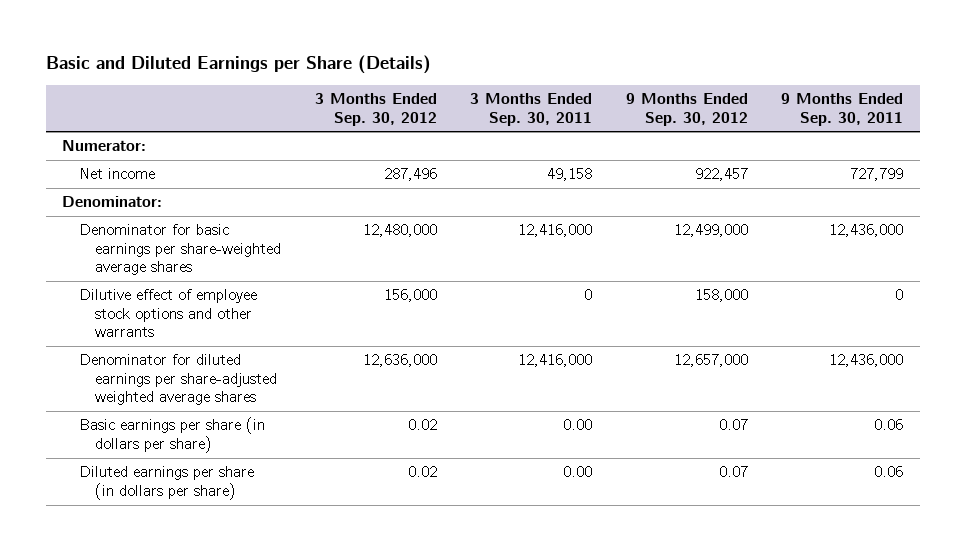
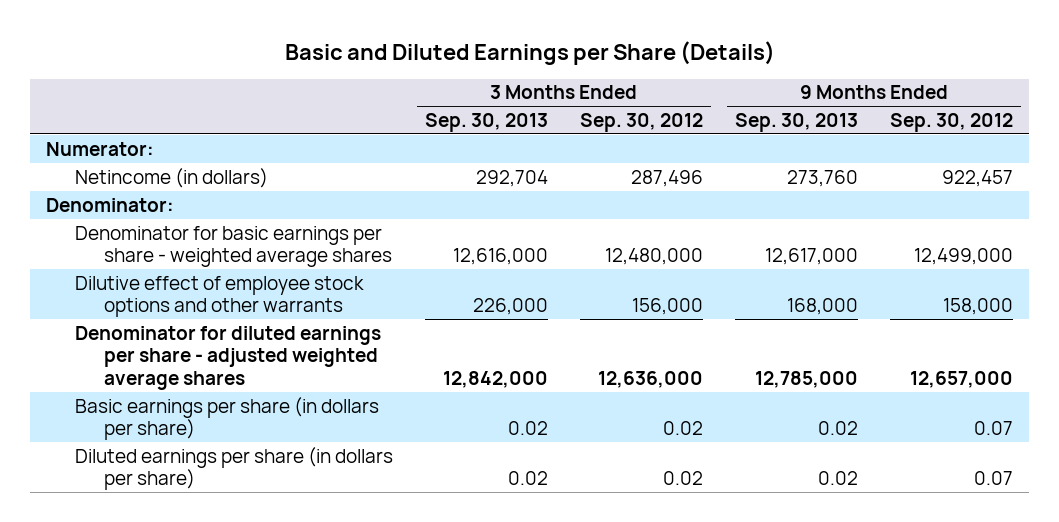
- | 3 Months Ended Sep. 30, 2012 | 3 Months Ended Sep. 30, 2011 | 9 Months Ended Sep. 30, 2012 | 9 Months Ended Sep. 30, 2011
+ | 3 Months Ended Sep. 30, 2013 | 3 Months Ended Sep. 30, 2012 | 9 Months Ended Sep. 30, 2013 | 9 Months Ended Sep. 30, 2012
- Net income | 287,496 | 49,158 | 922,457 | 727,799
+ Netincome (in dollars) | 292,704 | 287,496 | 273,760 | 922,457
- Denominator for basic earnings per share-weighted average shares | 12,480,000 | 12,416,000 | 12,499,000 | 12,436,000
+ Denominator for basic earnings per share - weighted average shares | 12,616,000 | 12,480,000 | 12,617,000 | 12,499,000
- Denominator for diluted earnings per share-adjusted weighted average shares | 12,636,000 | 12,416,000 | 12,657,000 | 12,436,000
+ Denominator for diluted earnings per share - adjusted weighted average shares | 12,842,000 | 12,636,000 | 12,785,000 | 12,657,000

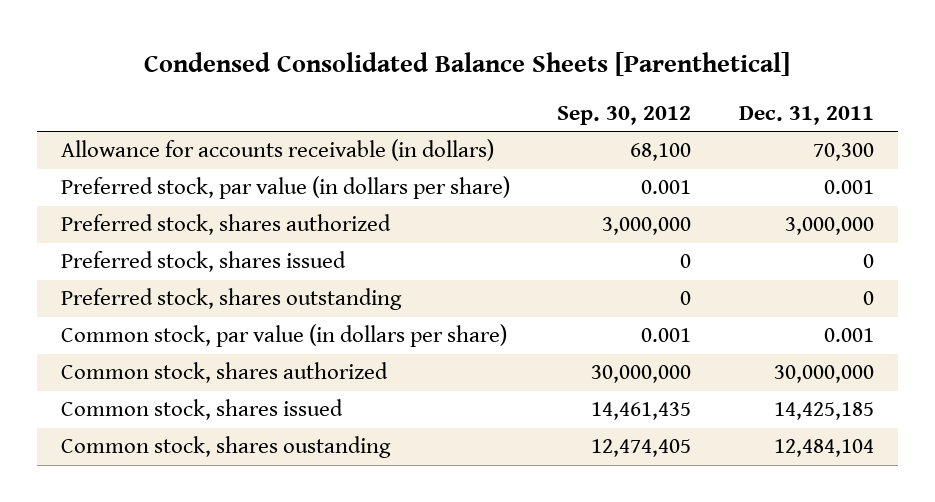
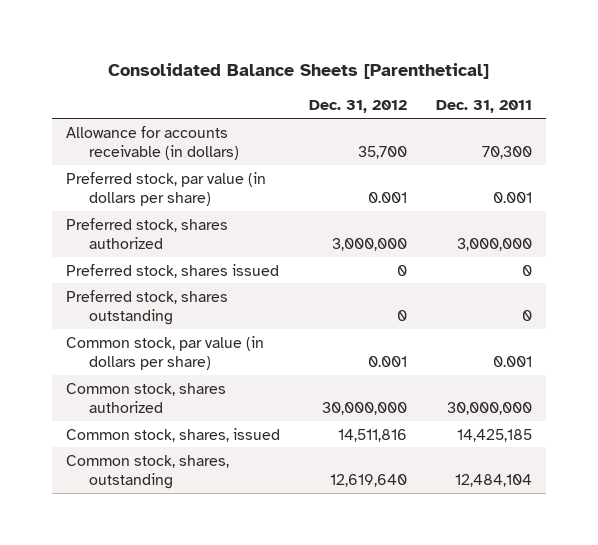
- Condensed Consolidated Balance Sheets [Parenthetical]
+ Consolidated Balance Sheets [Parenthetical]
- | Sep. 30, 2012 | Dec. 31, 2011
+ | Dec. 31, 2012 | Dec. 31, 2011
- Common stock, shares issued | 14,461,435 | 14,425,185
- Common stock, shares oustanding | 12,474,405 | 12,484,104
+ Common stock, shares, issued | 14,511,816 | 14,425,185
+ Common stock, shares, outstanding | 12,619,640 | 12,484,104

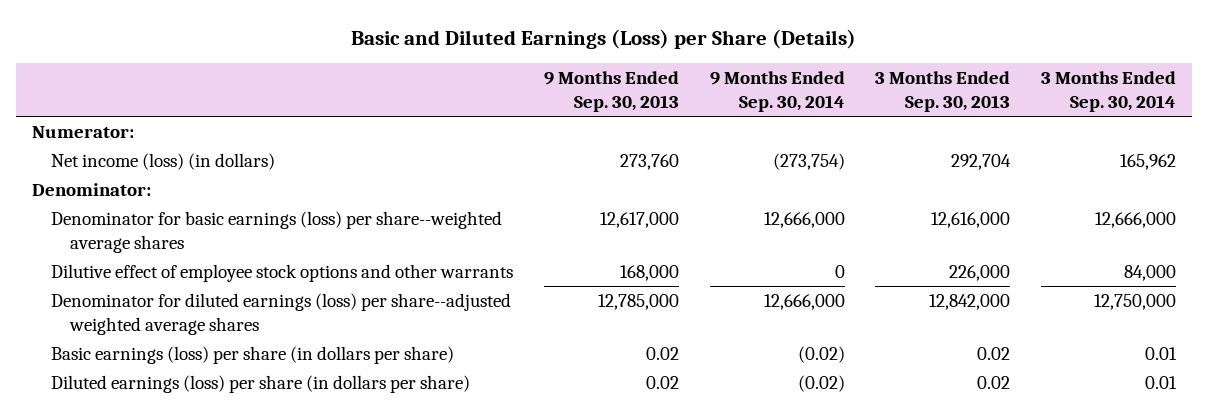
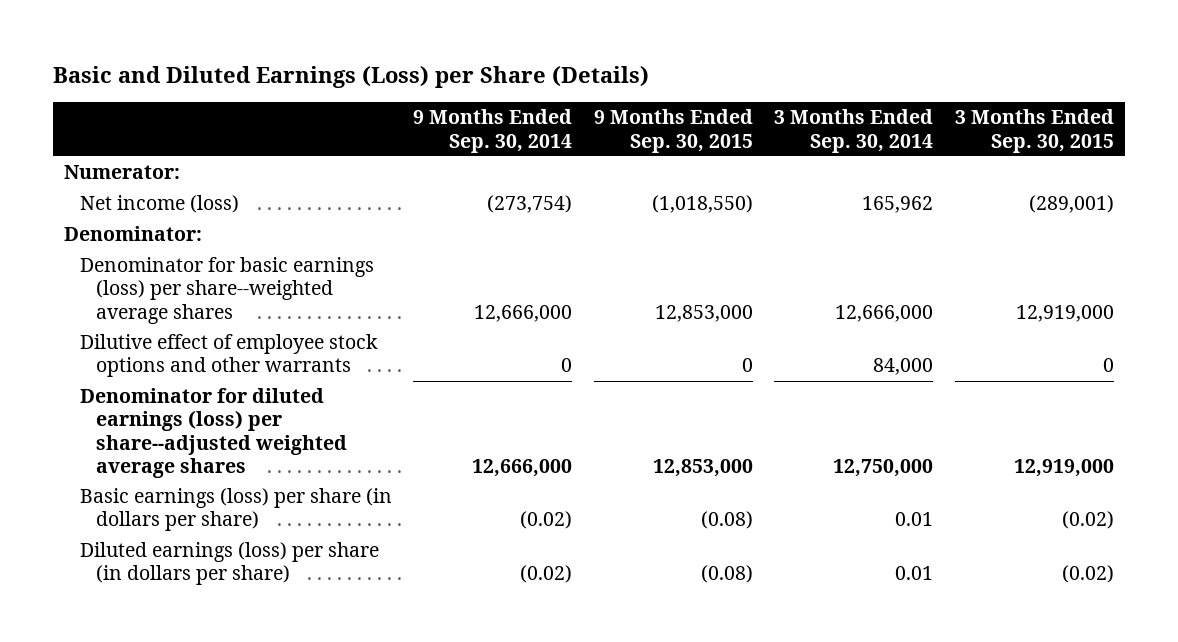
- | 9 Months Ended Sep. 30, 2013 | 9 Months Ended Sep. 30, 2014 | 3 Months Ended Sep. 30, 2013 | 3 Months Ended Sep. 30, 2014
+ | 9 Months Ended Sep. 30, 2014 | 9 Months Ended Sep. 30, 2015 | 3 Months Ended Sep. 30, 2014 | 3 Months Ended Sep. 30, 2015
- Net income (loss) (in dollars) | 273,760 | (273,754) | 292,704 | 165,962
+ Net income (loss) | (273,754) | (1,018,550) | 165,962 | (289,001)

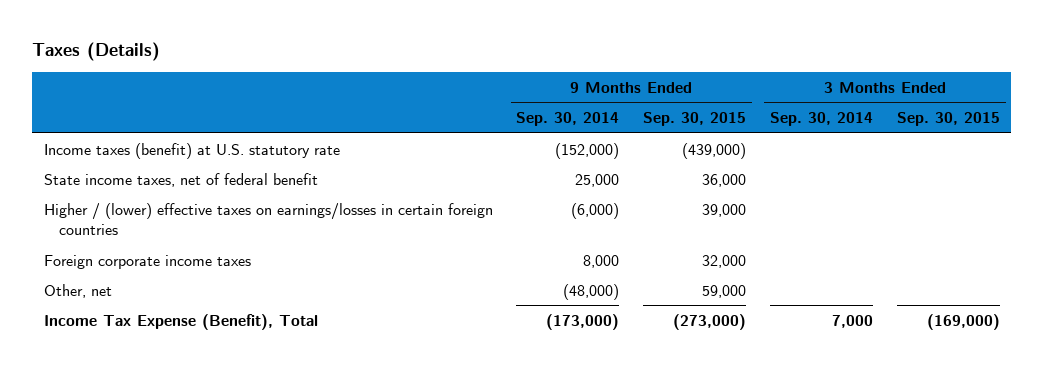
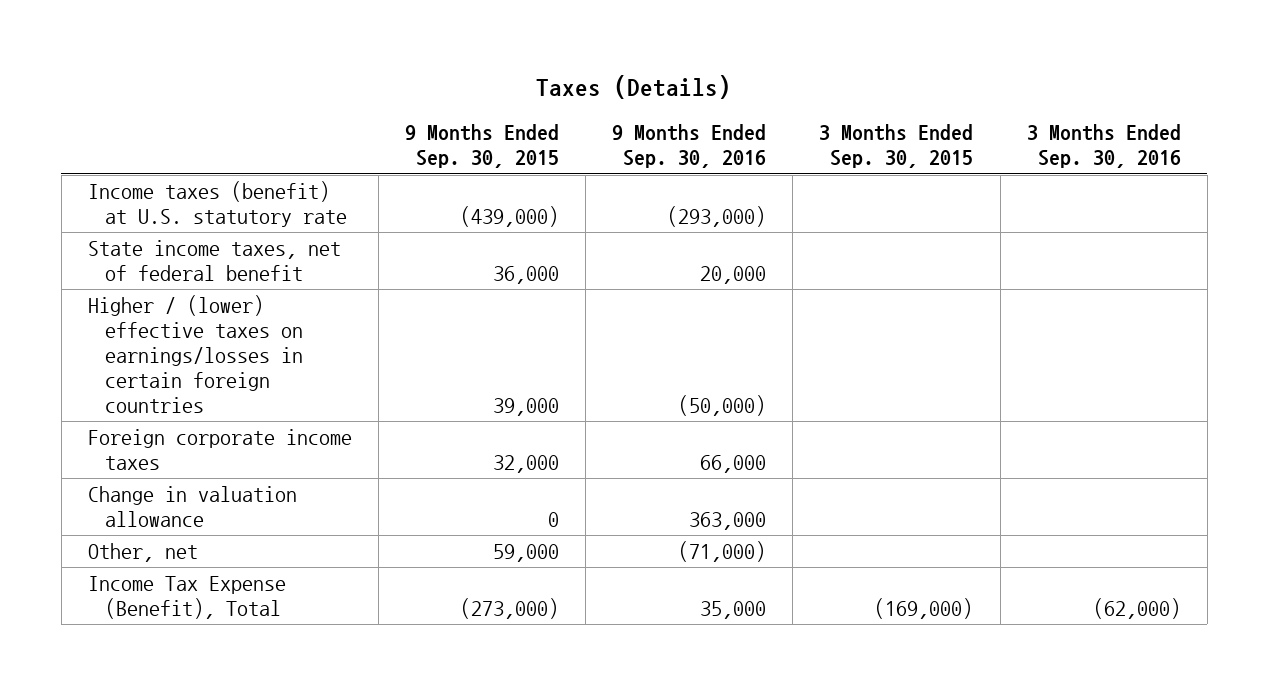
- | 9 Months Ended Sep. 30, 2014 | 9 Months Ended Sep. 30, 2015 | 3 Months Ended Sep. 30, 2014 | 3 Months Ended Sep. 30, 2015
+ | 9 Months Ended Sep. 30, 2015 | 9 Months Ended Sep. 30, 2016 | 3 Months Ended Sep. 30, 2015 | 3 Months Ended Sep. 30, 2016
+ Change in valuation allowance | 0 | 363,000 | |

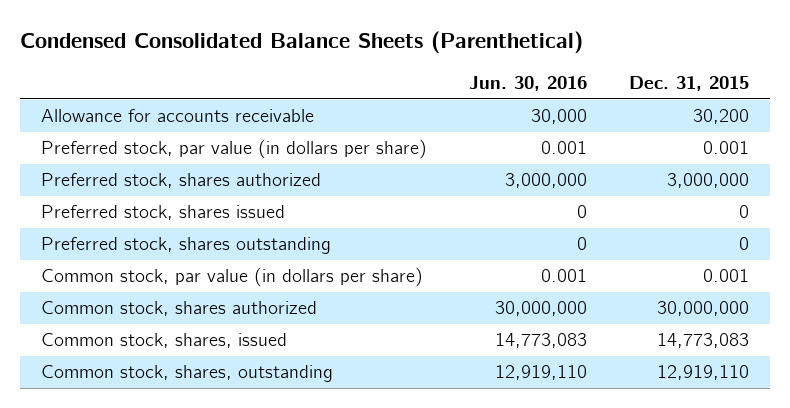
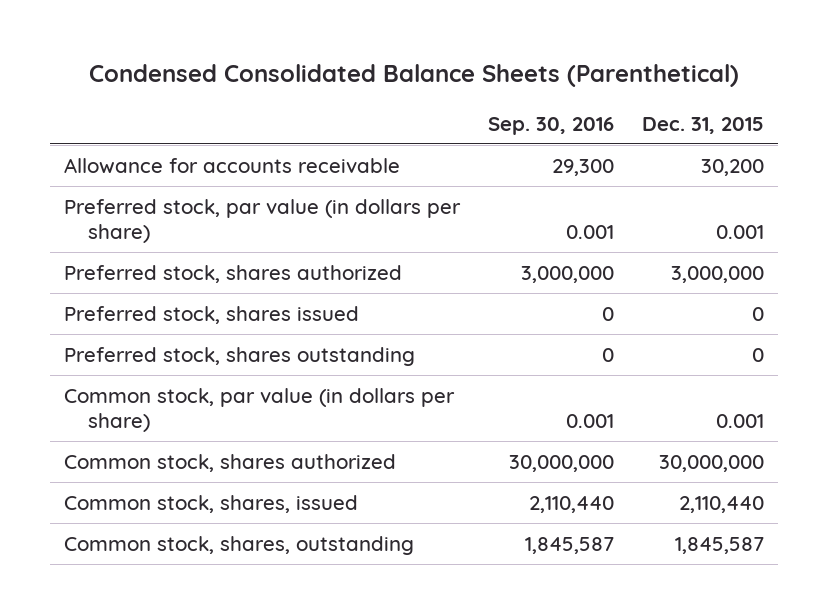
- | Jun. 30, 2016 | Dec. 31, 2015
+ | Sep. 30, 2016 | Dec. 31, 2015
- Common stock, shares, issued | 14,773,083 | 14,773,083
- Common stock, shares, outstanding | 12,919,110 | 12,919,110
+ Common stock, shares, issued | 2,110,440 | 2,110,440
+ Common stock, shares, outstanding | 1,845,587 | 1,845,587

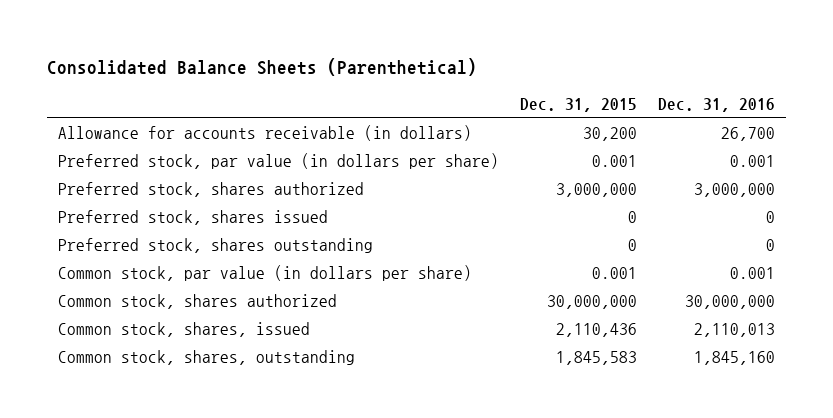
- Condensed Consolidated Balance Sheets (Parenthetical)
+ Consolidated Balance Sheets (Parenthetical)
- | Sep. 30, 2016 | Dec. 31, 2015
+ | Dec. 31, 2015 | Dec. 31, 2016
- Allowance for accounts receivable | 29,300 | 30,200
+ Allowance for accounts receivable (in dollars) | 30,200 | 26,700
- Common stock, shares, issued | 2,110,440 | 2,110,440
- Common stock, shares, outstanding | 1,845,587 | 1,845,587
+ Common stock, shares, issued | 2,110,436 | 2,110,013
+ Common stock, shares, outstanding | 1,845,583 | 1,845,160

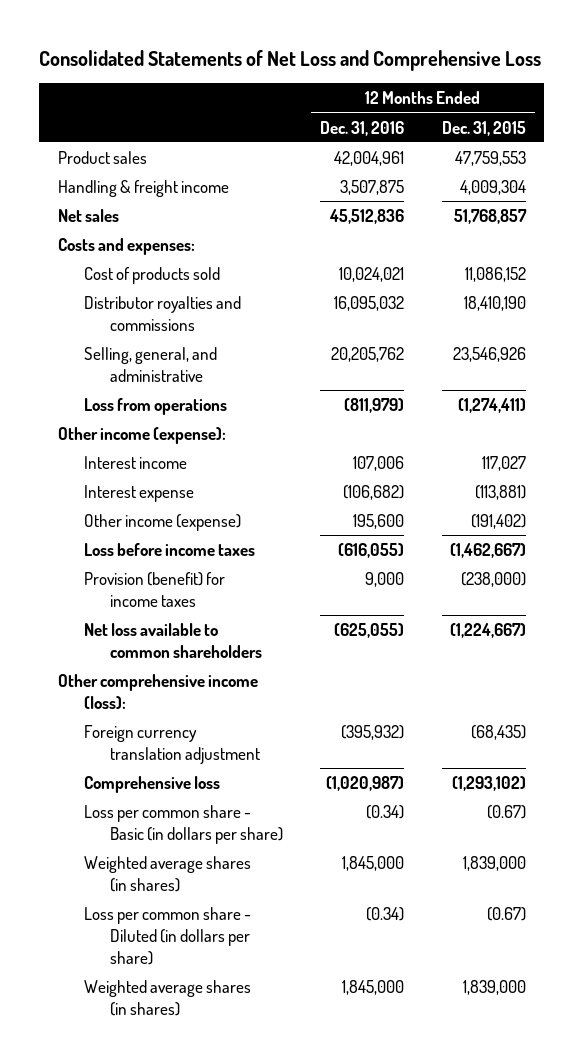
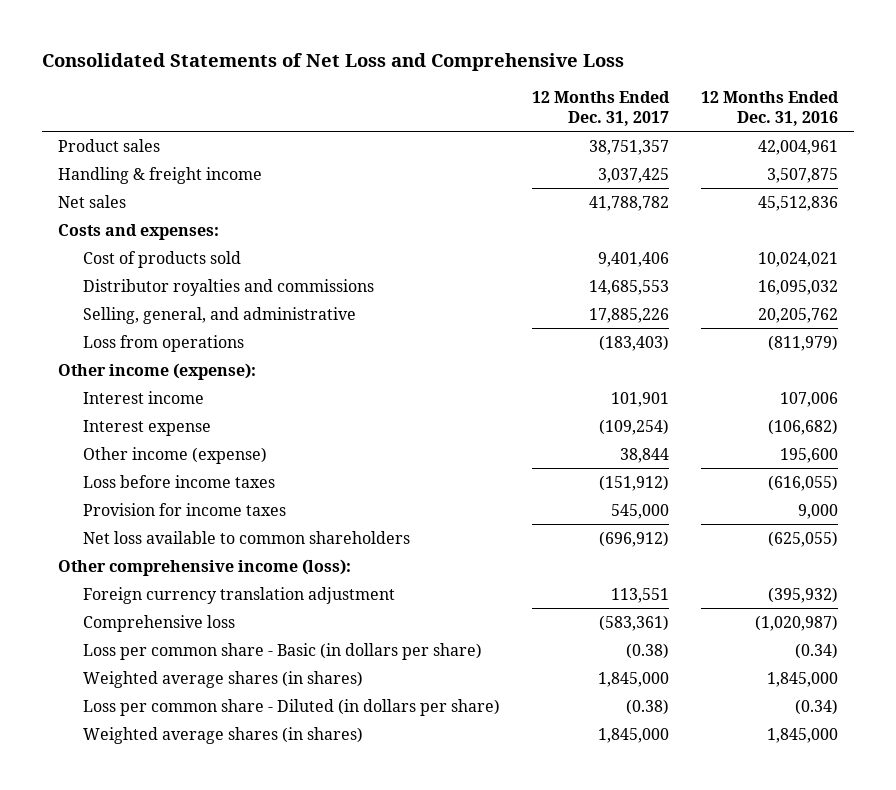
- | 12 Months Ended Dec. 31, 2016 | 12 Months Ended Dec. 31, 2015
+ | 12 Months Ended Dec. 31, 2017 | 12 Months Ended Dec. 31, 2016
- Provision (benefit) for income taxes | 9,000 | (238,000)
+ Provision for income taxes | 545,000 | 9,000

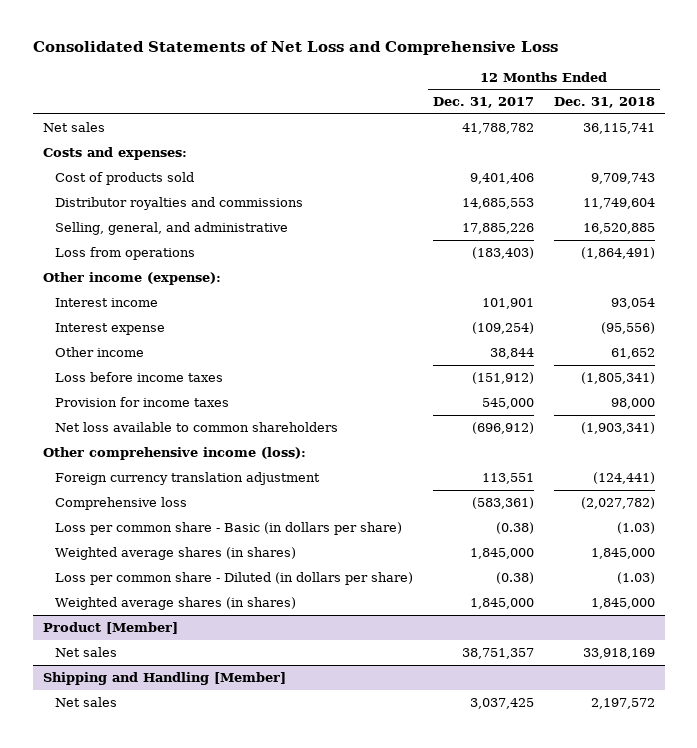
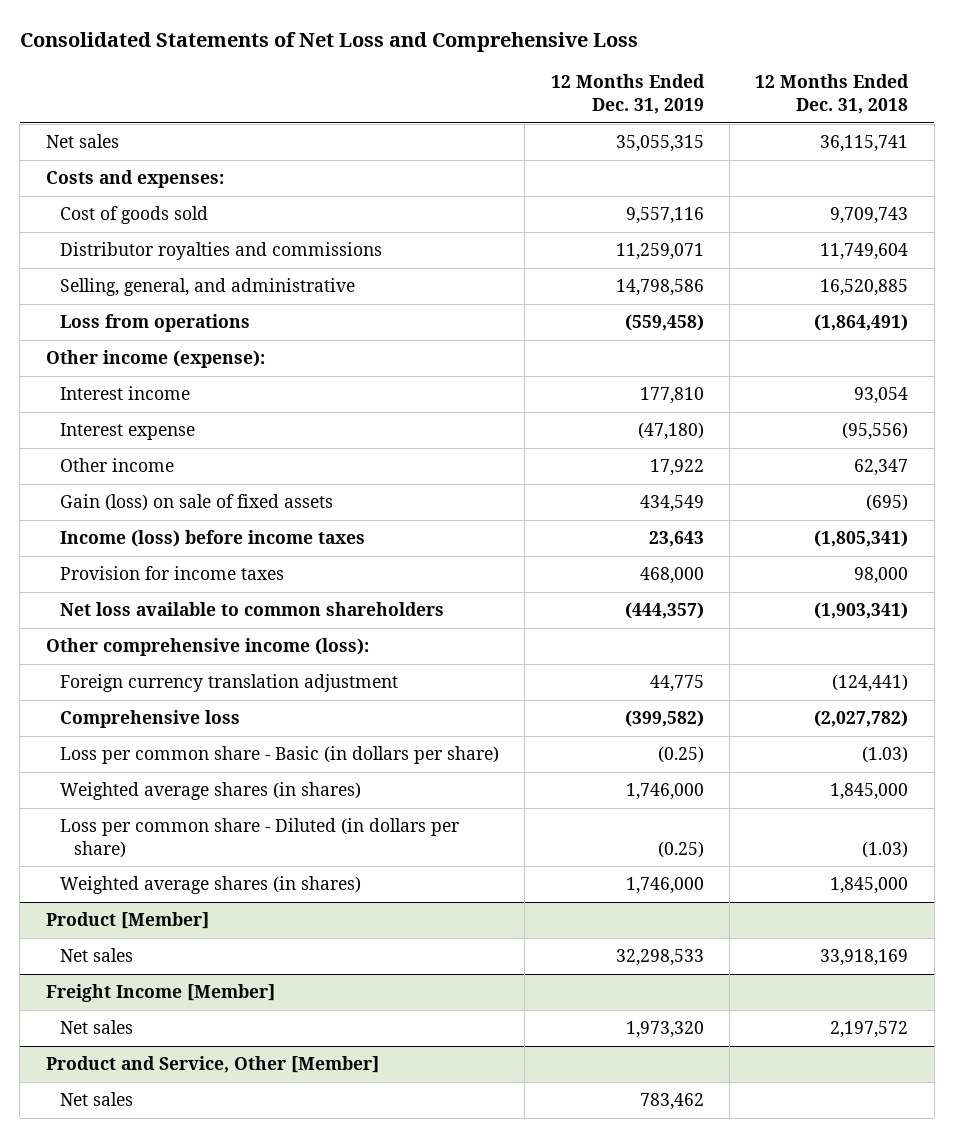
- | 12 Months Ended Dec. 31, 2017 | 12 Months Ended Dec. 31, 2018
+ | 12 Months Ended Dec. 31, 2019 | 12 Months Ended Dec. 31, 2018
- Cost of products sold | 9,401,406 | 9,709,743
+ Cost of goods sold | 9,557,116 | 9,709,743
- Other income | 38,844 | 61,652
- Loss before income taxes | (151,912) | (1,805,341)
+ Other income | 17,922 | 62,347
+ Gain (loss) on sale of fixed assets | 434,549 | (695)
+ Income (loss) before income taxes | 23,643 | (1,805,341)
- Shipping and Handling [Member]
+ Freight Income [Member]
+ Product and Service, Other [Member]
+ Net sales | 783,462 |

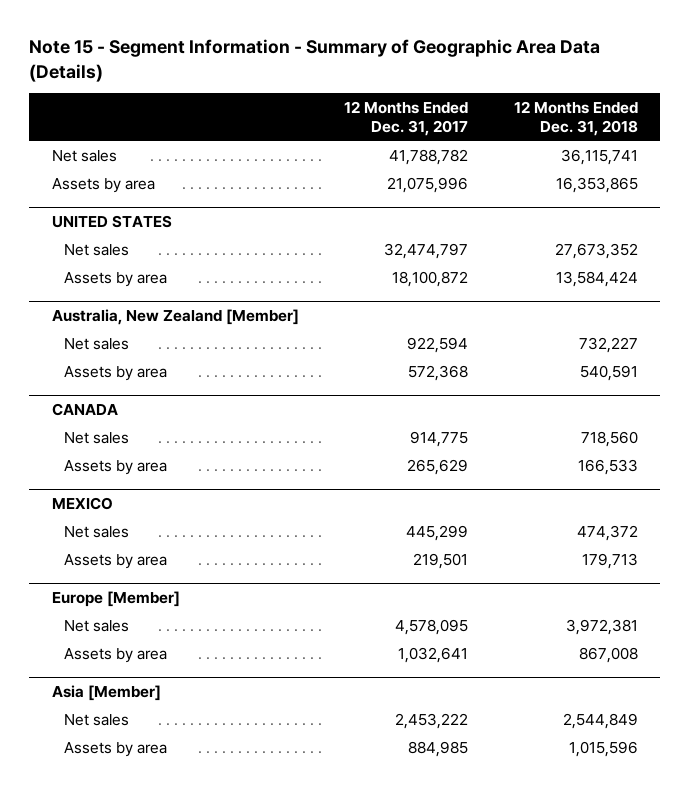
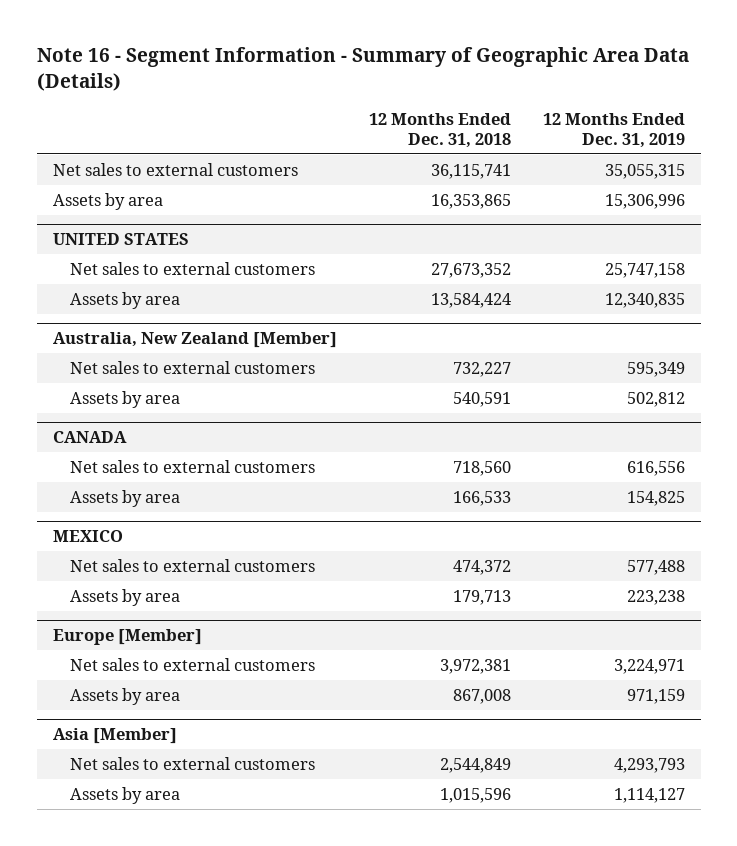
- Note 15 - Segment Information - Summary of Geographic Area Data (Details)
+ Note 16 - Segment Information - Summary of Geographic Area Data (Details)
- | 12 Months Ended Dec. 31, 2017 | 12 Months Ended Dec. 31, 2018
+ | 12 Months Ended Dec. 31, 2018 | 12 Months Ended Dec. 31, 2019
- Net sales | 41,788,782 | 36,115,741
+ Net sales to external customers | 36,115,741 | 35,055,315
@ UNITED STATES
- Net sales | 32,474,797 | 27,673,352
+ Net sales to external customers | 27,673,352 | 25,747,158
@ Australia, New Zealand [Member]
- Net sales | 922,594 | 732,227
+ Net sales to external customers | 732,227 | 595,349
@ CANADA
- Net sales | 914,775 | 718,560
+ Net sales to external customers | 718,560 | 616,556
@ MEXICO
- Net sales | 445,299 | 474,372
+ Net sales to external customers | 474,372 | 577,488
@ Europe [Member]
- Net sales | 4,578,095 | 3,972,381
+ Net sales to external customers | 3,972,381 | 3,224,971
@ Asia [Member]
- Net sales | 2,453,222 | 2,544,849
+ Net sales to external customers | 2,544,849 | 4,293,793

